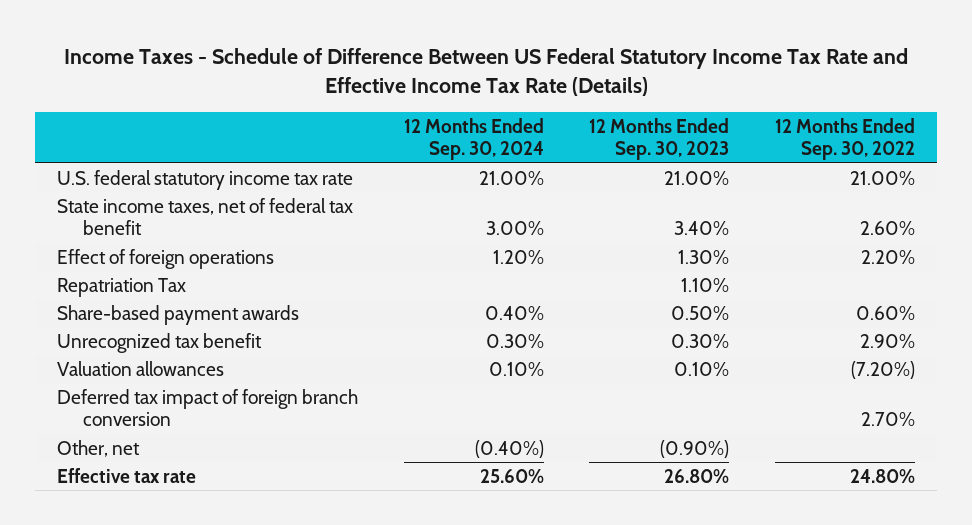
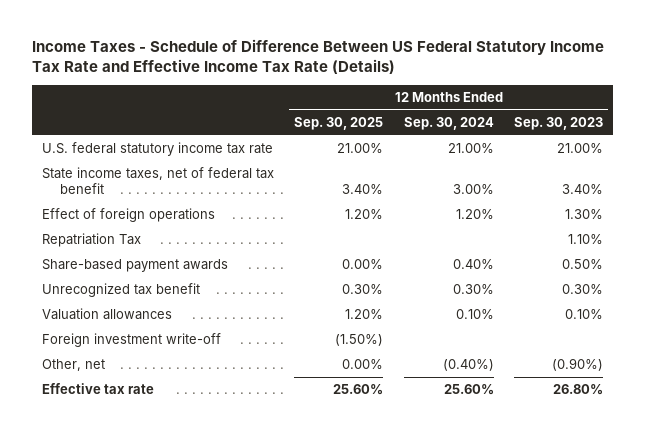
- | 12 Months Ended Sep. 30, 2024 | 12 Months Ended Sep. 30, 2023 | 12 Months Ended Sep. 30, 2022
+ | 12 Months Ended Sep. 30, 2025 | 12 Months Ended Sep. 30, 2024 | 12 Months Ended Sep. 30, 2023
- Deferred tax impact of foreign branch conversion | | | 2.70%
+ Foreign investment write-off | (1.50%) | |

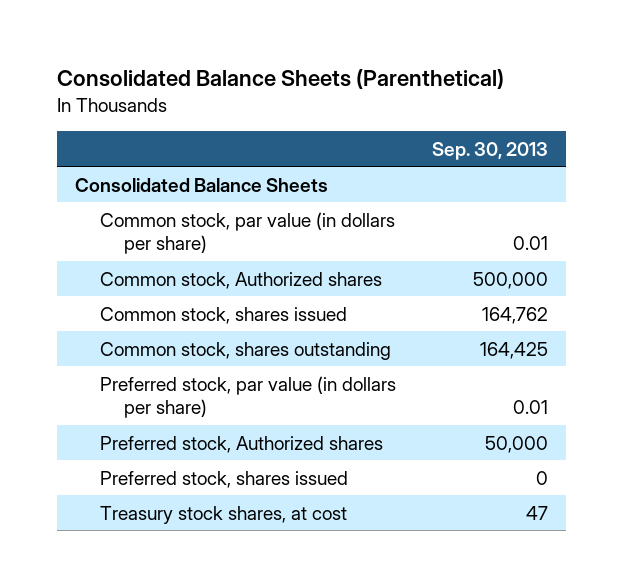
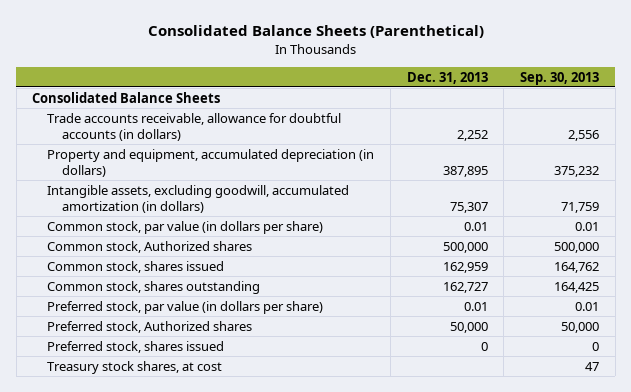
- | Sep. 30, 2013
+ | Dec. 31, 2013 | Sep. 30, 2013
+ Trade accounts receivable, allowance for doubtful accounts (in dollars) | 2,252 | 2,556
+ Property and equipment, accumulated depreciation (in dollars) | 387,895 | 375,232
+ Intangible assets, excluding goodwill, accumulated amortization (in dollars) | 75,307 | 71,759

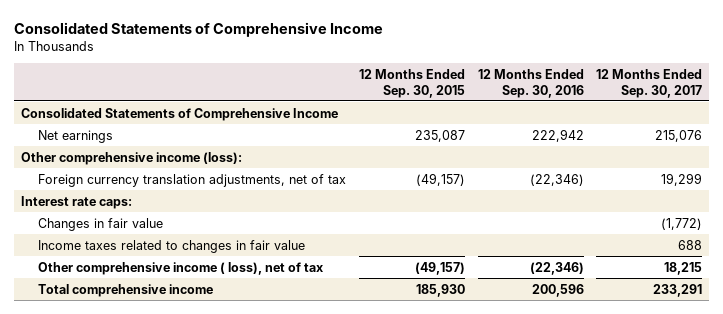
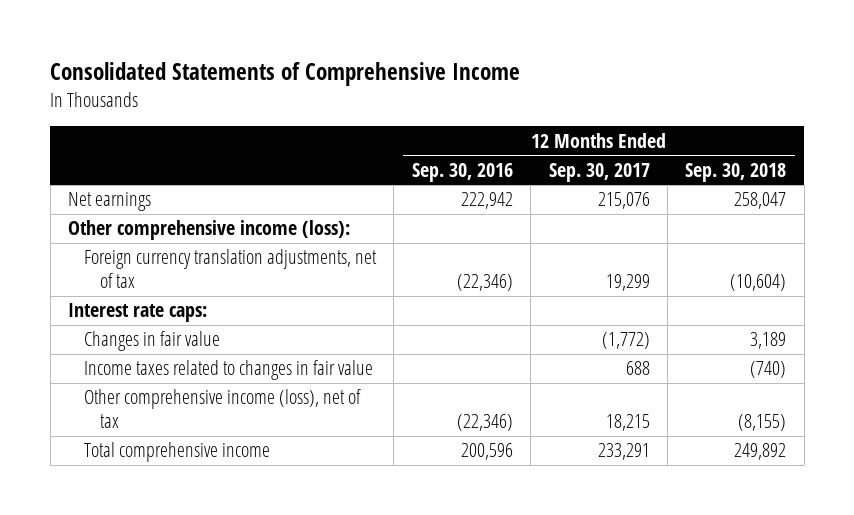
- | 12 Months Ended Sep. 30, 2015 | 12 Months Ended Sep. 30, 2016 | 12 Months Ended Sep. 30, 2017
+ | 12 Months Ended Sep. 30, 2016 | 12 Months Ended Sep. 30, 2017 | 12 Months Ended Sep. 30, 2018
- Consolidated Statements of Comprehensive Income
- Other comprehensive income ( loss), net of tax | (49,157) | (22,346) | 18,215
+ Other comprehensive income (loss), net of tax | (22,346) | 18,215 | (8,155)

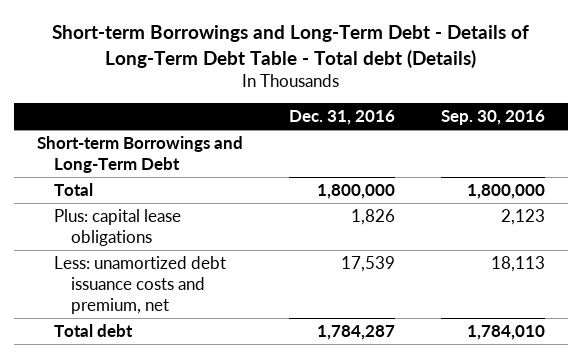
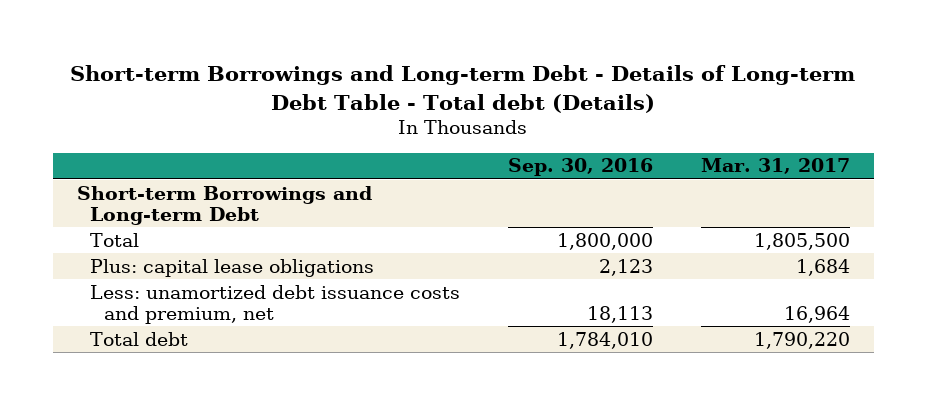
- Short-term Borrowings and Long-Term Debt - Details of Long-Term Debt Table - Total debt (Details)
+ Short-term Borrowings and Long-term Debt - Details of Long-term Debt Table - Total debt (Details)
- | Dec. 31, 2016 | Sep. 30, 2016
+ | Sep. 30, 2016 | Mar. 31, 2017
- Short-term Borrowings and Long-Term Debt
+ Short-term Borrowings and Long-term Debt

